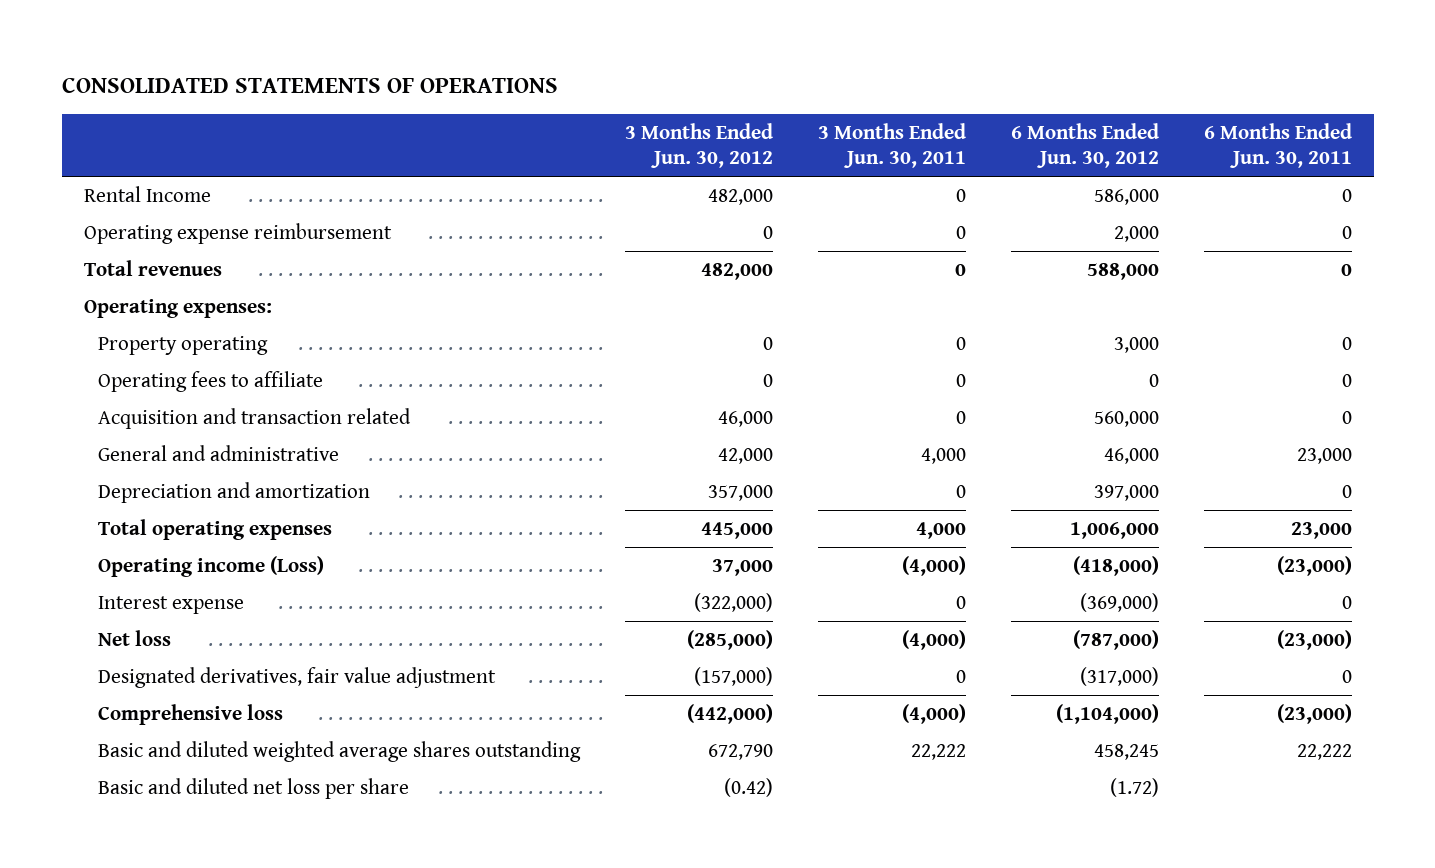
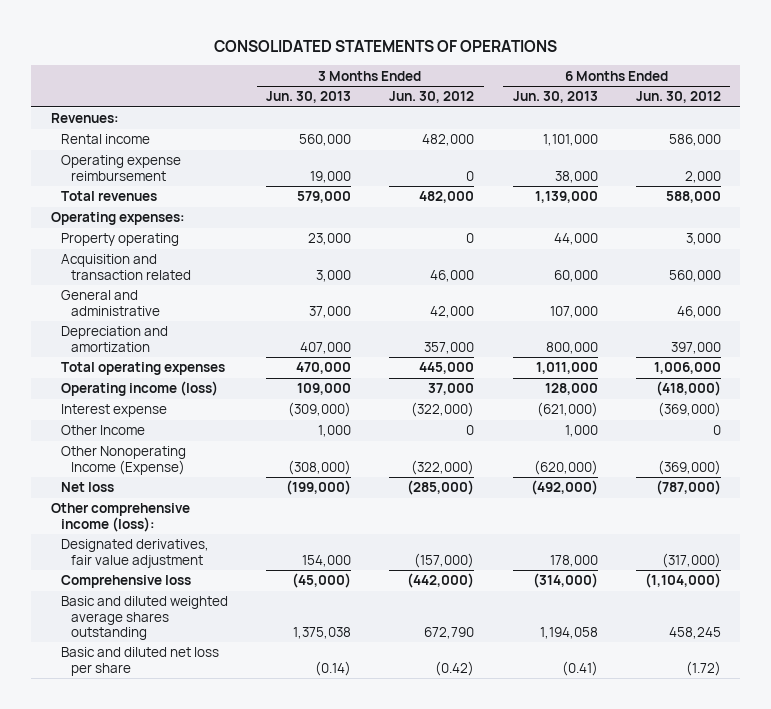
- | 3 Months Ended Jun. 30, 2012 | 3 Months Ended Jun. 30, 2011 | 6 Months Ended Jun. 30, 2012 | 6 Months Ended Jun. 30, 2011
+ | 3 Months Ended Jun. 30, 2013 | 3 Months Ended Jun. 30, 2012 | 6 Months Ended Jun. 30, 2013 | 6 Months Ended Jun. 30, 2012
- Rental Income | 482,000 | 0 | 586,000 | 0
+ Revenues:
+ Rental income | 560,000 | 482,000 | 1,101,000 | 586,000
- Operating fees to affiliate | 0 | 0 | 0 | 0
- Operating income (Loss) | 37,000 | (4,000) | (418,000) | (23,000)
+ Operating income (loss) | 109,000 | 37,000 | 128,000 | (418,000)
+ Other Income | 1,000 | 0 | 1,000 | 0
+ Other Nonoperating Income (Expense) | (308,000) | (322,000) | (620,000) | (369,000)
+ Other comprehensive income (loss):

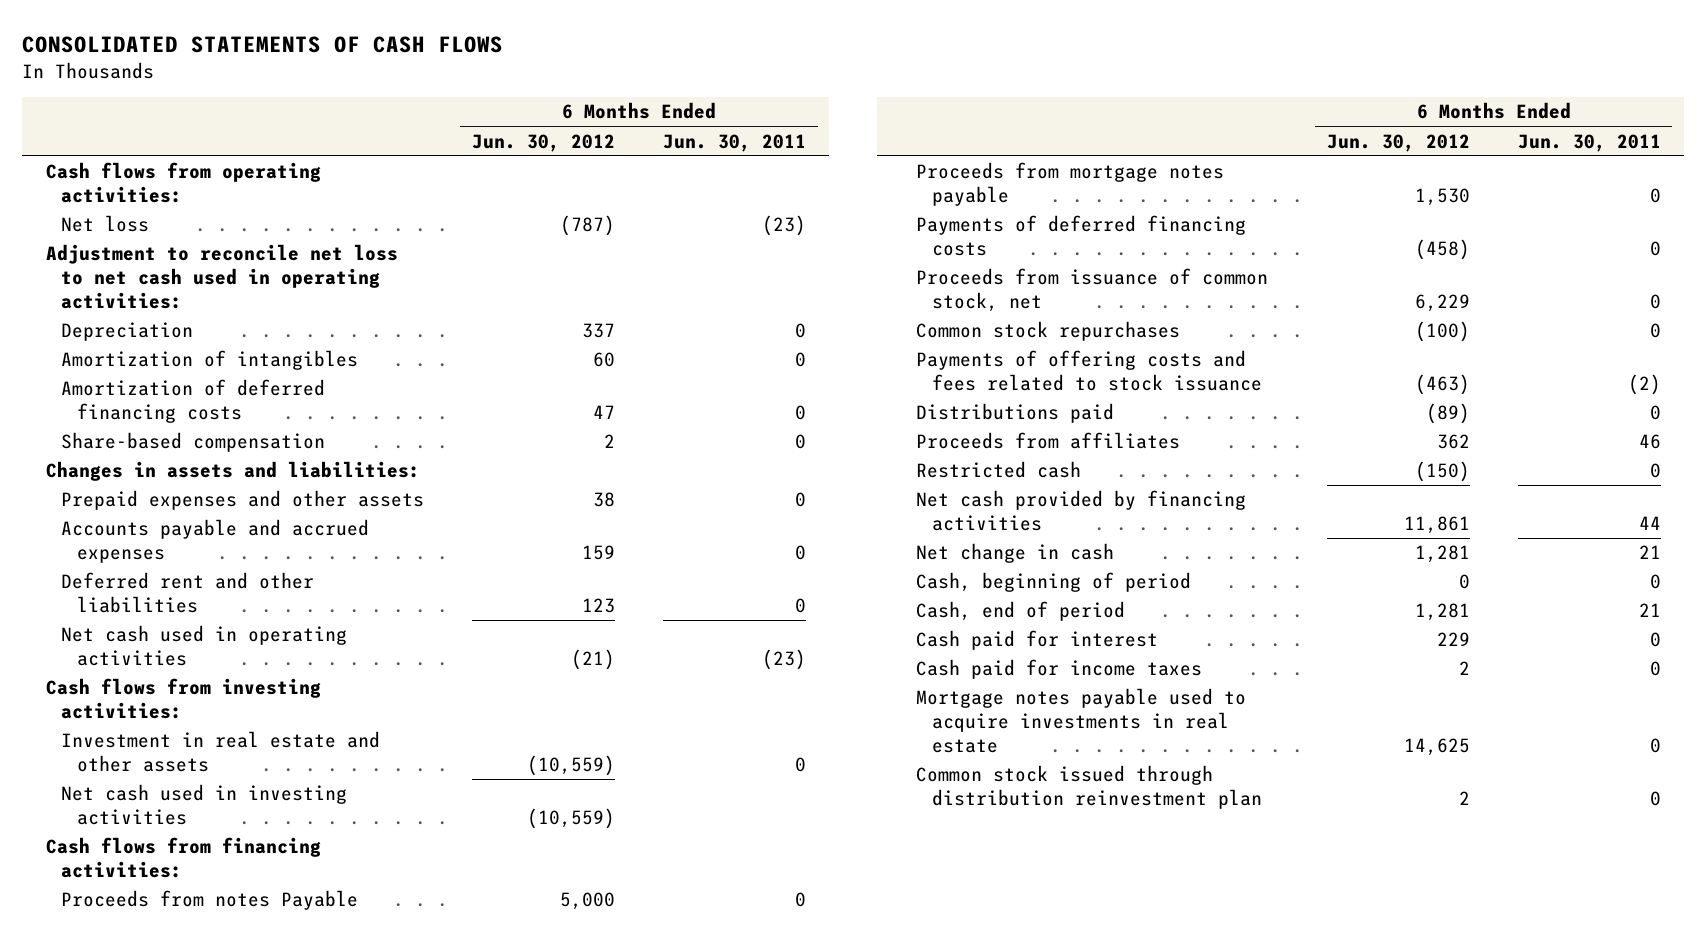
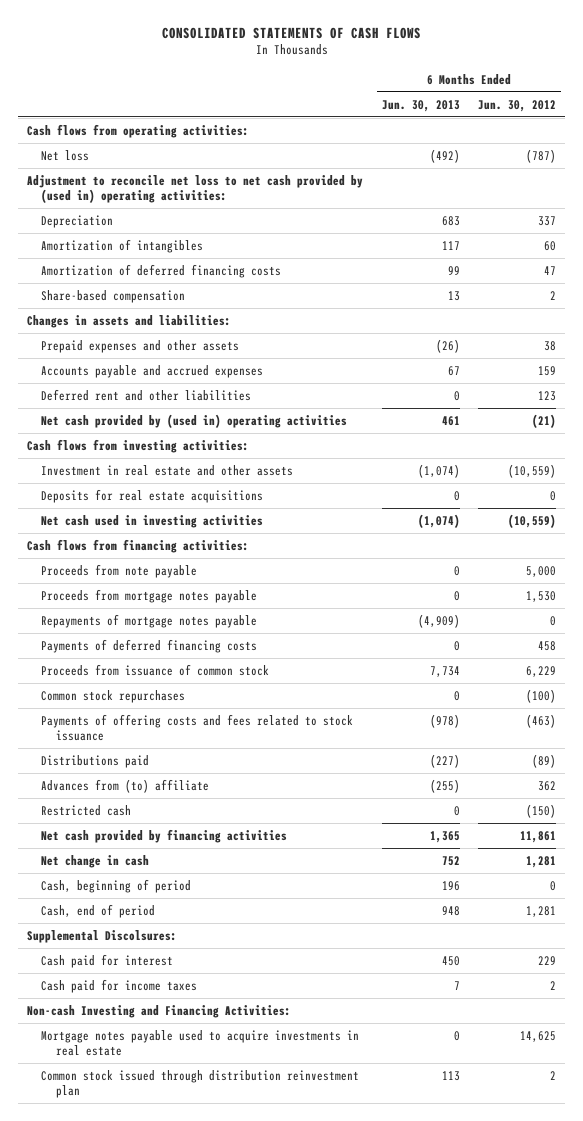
- | 6 Months Ended Jun. 30, 2012 | 6 Months Ended Jun. 30, 2011
+ | 6 Months Ended Jun. 30, 2013 | 6 Months Ended Jun. 30, 2012
- Adjustment to reconcile net loss to net cash used in operating activities:
+ Adjustment to reconcile net loss to net cash provided by (used in) operating activities:
- Net cash used in operating activities | (21) | (23)
+ Net cash provided by (used in) operating activities | 461 | (21)
+ Deposits for real estate acquisitions | 0 | 0
- Proceeds from notes Payable | 5,000 | 0
+ Proceeds from note payable | 0 | 5,000
- Payments of deferred financing costs | (458) | 0
- Proceeds from issuance of common stock, net | 6,229 | 0
+ Repayments of mortgage notes payable | (4,909) | 0
+ Payments of deferred financing costs | 0 | 458
+ Proceeds from issuance of common stock | 7,734 | 6,229
- Proceeds from affiliates | 362 | 46
+ Advances from (to) affiliate | (255) | 362
+ Supplemental Discolsures:
+ Non-cash Investing and Financing Activities:

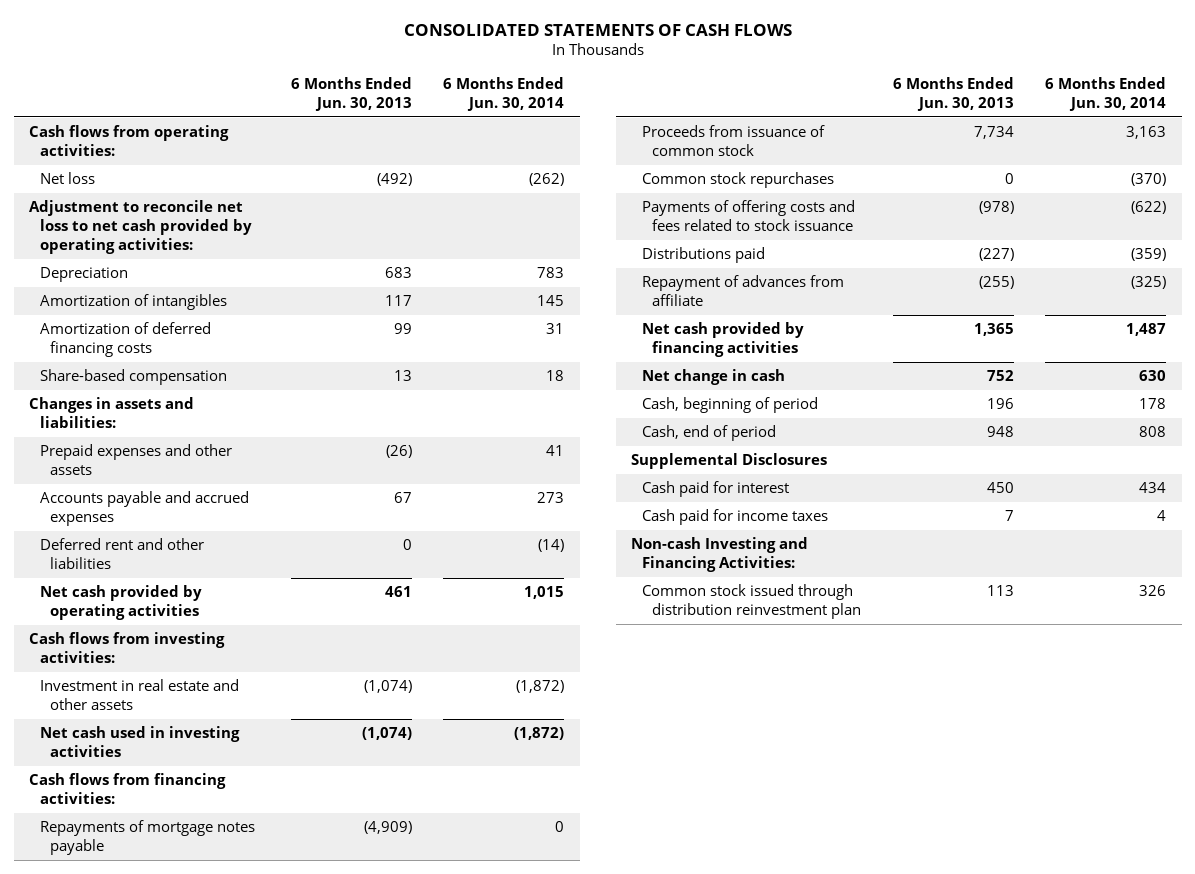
- | 6 Months Ended Jun. 30, 2013 | 6 Months Ended Jun. 30, 2012
+ | 6 Months Ended Jun. 30, 2013 | 6 Months Ended Jun. 30, 2014
- Adjustment to reconcile net loss to net cash provided by (used in) operating activities:
+ Adjustment to reconcile net loss to net cash provided by operating activities:
- Net cash provided by (used in) operating activities | 461 | (21)
+ Net cash provided by operating activities | 461 | 1,015
- Deposits for real estate acquisitions | 0 | 0
- Proceeds from note payable | 0 | 5,000
- Proceeds from mortgage notes payable | 0 | 1,530
- Payments of deferred financing costs | 0 | 458
- Advances from (to) affiliate | (255) | 362
- Restricted cash | 0 | (150)
+ Repayment of advances from affiliate | (255) | (325)
- Supplemental Discolsures:
+ Supplemental Disclosures
- Mortgage notes payable used to acquire investments in real estate | 0 | 14,625

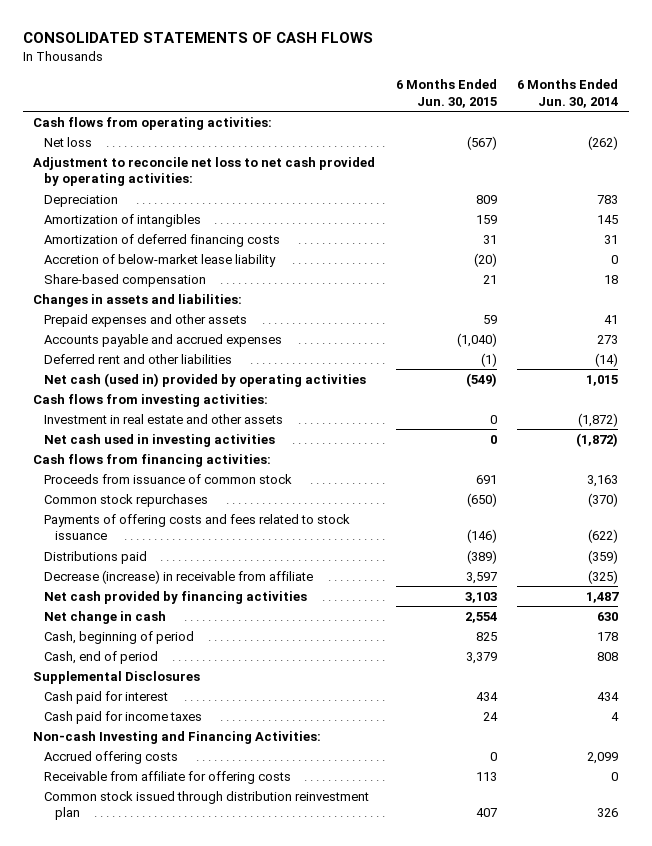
- | 6 Months Ended Jun. 30, 2013 | 6 Months Ended Jun. 30, 2014
+ | 6 Months Ended Jun. 30, 2015 | 6 Months Ended Jun. 30, 2014
+ Accretion of below-market lease liability | (20) | 0
- Net cash provided by operating activities | 461 | 1,015
+ Net cash (used in) provided by operating activities | (549) | 1,015
- Repayments of mortgage notes payable | (4,909) | 0
- Repayment of advances from affiliate | (255) | (325)
+ Decrease (increase) in receivable from affiliate | 3,597 | (325)
+ Accrued offering costs | 0 | 2,099
+ Receivable from affiliate for offering costs | 113 | 0

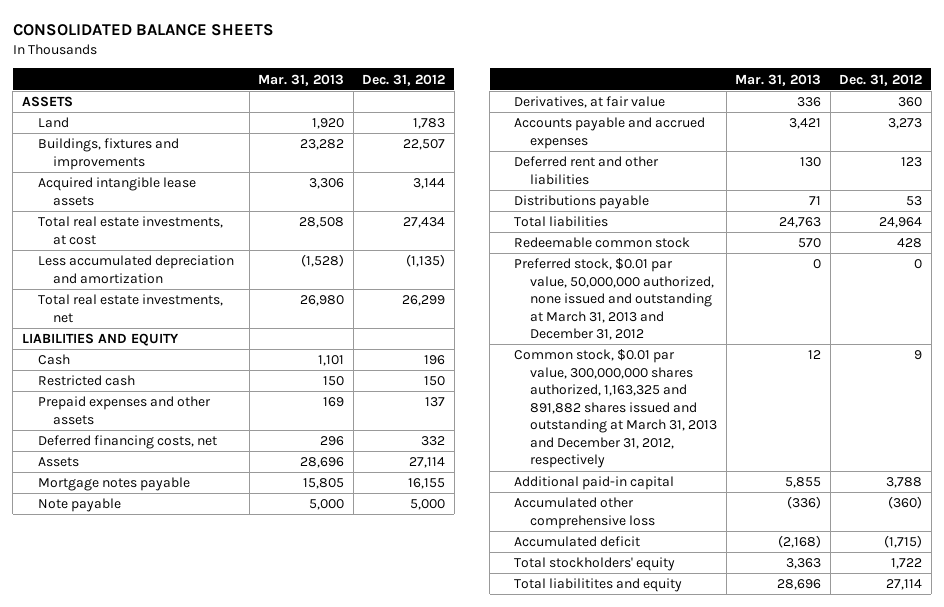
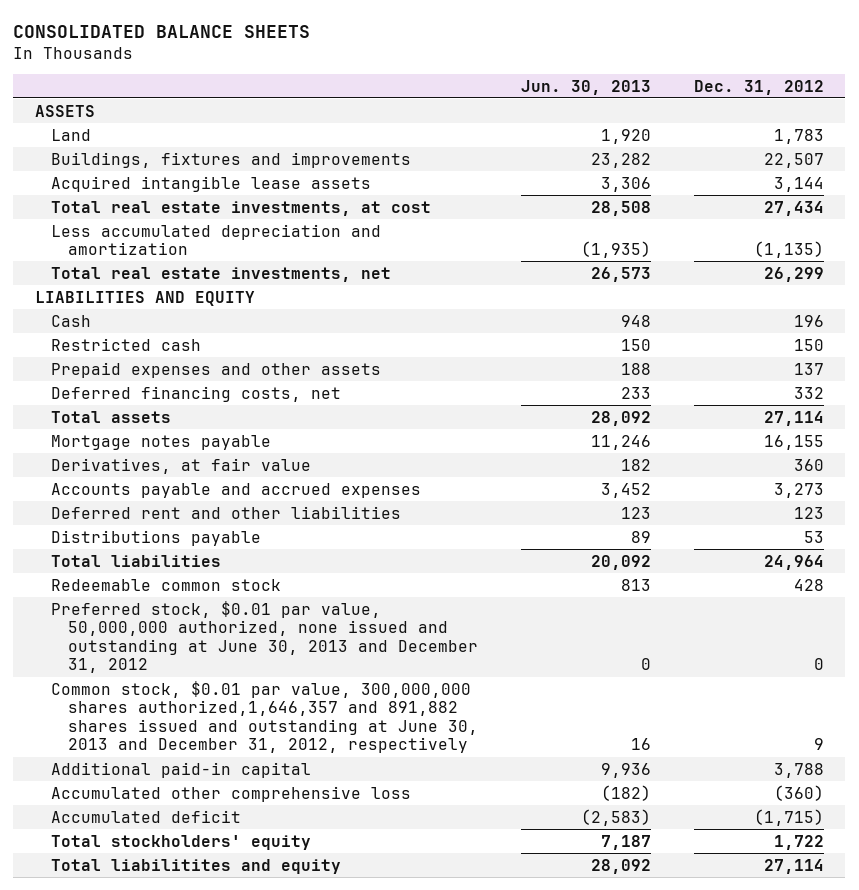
- | Mar. 31, 2013 | Dec. 31, 2012
+ | Jun. 30, 2013 | Dec. 31, 2012
- Assets | 28,696 | 27,114
+ Total assets | 28,092 | 27,114
- Note payable | 5,000 | 5,000
- Preferred stock, $0.01 par value, 50,000,000 authorized, none issued and outstanding at March 31, 2013 and December 31, 2012 | 0 | 0
- Common stock, $0.01 par value, 300,000,000 shares authorized, 1,163,325 and 891,882 shares issued and outstanding at March 31, 2013 and December 31, 2012, respectively | 12 | 9
+ Preferred stock, $0.01 par value, 50,000,000 authorized, none issued and outstanding at June 30, 2013 and December 31, 2012 | 0 | 0
+ Common stock, $0.01 par value, 300,000,000 shares authorized,1,646,357 and 891,882 shares issued and outstanding at June 30, 2013 and December 31, 2012, respectively | 16 | 9

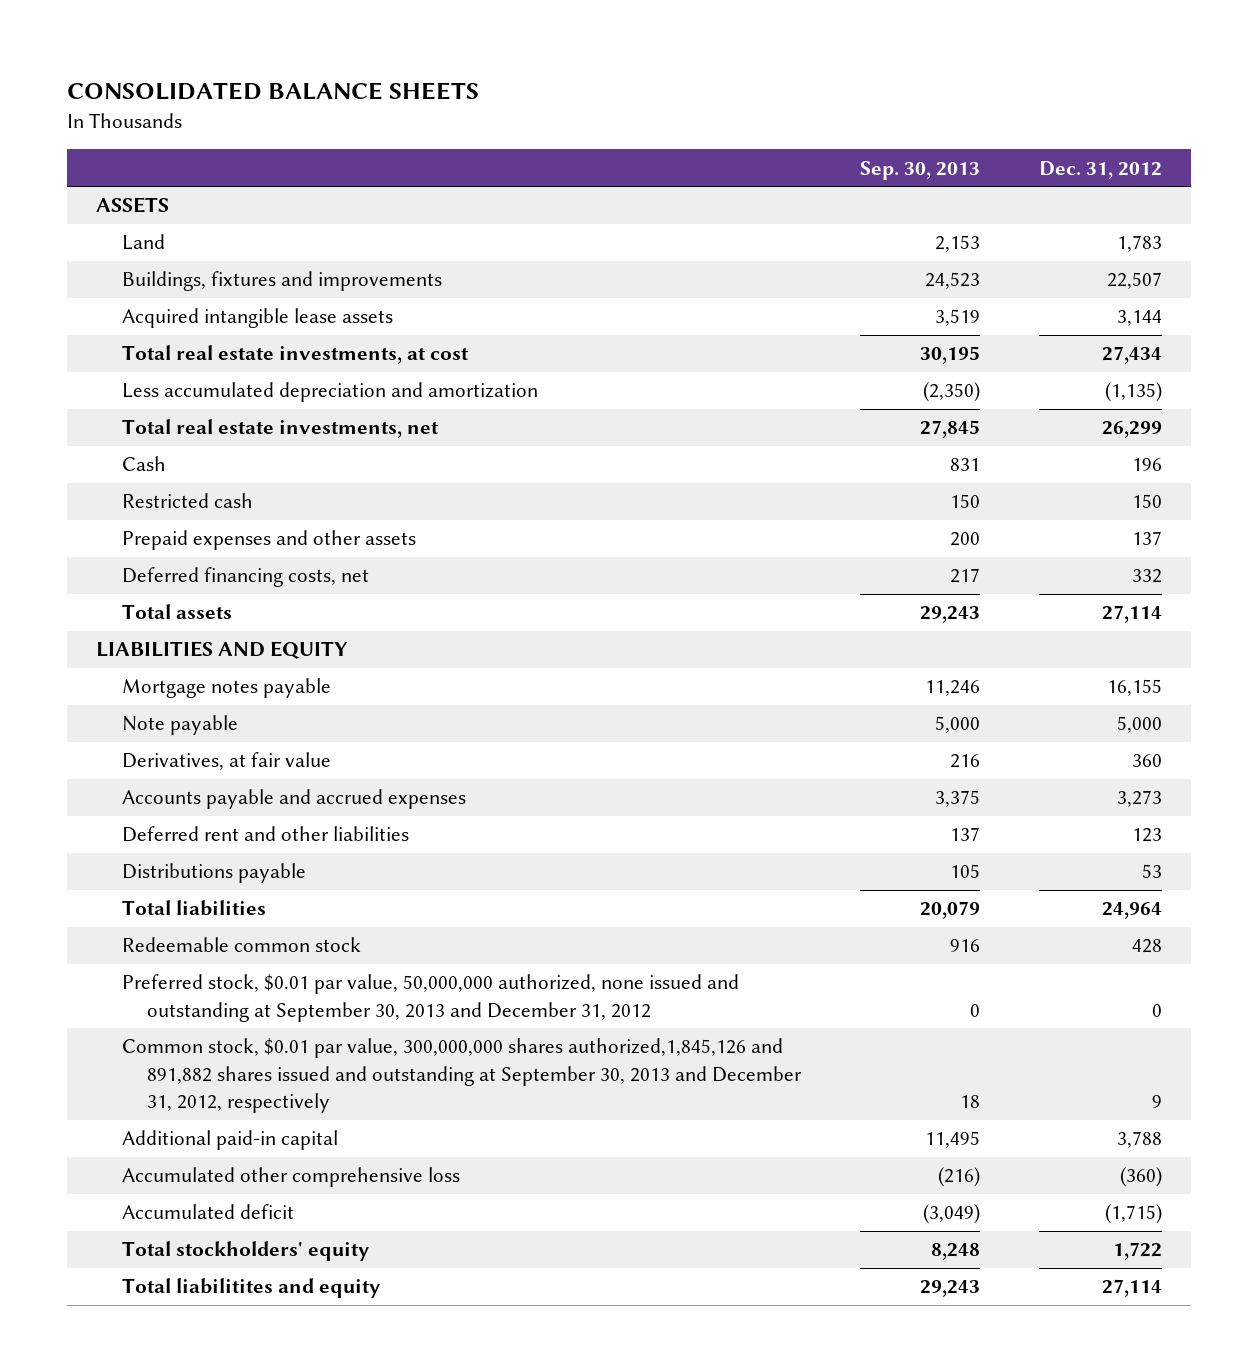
- | Jun. 30, 2013 | Dec. 31, 2012
+ | Sep. 30, 2013 | Dec. 31, 2012
moved down: LIABILITIES AND EQUITY
+ Note payable | 5,000 | 5,000
- Preferred stock, $0.01 par value, 50,000,000 authorized, none issued and outstanding at June 30, 2013 and December 31, 2012 | 0 | 0
- Common stock, $0.01 par value, 300,000,000 shares authorized,1,646,357 and 891,882 shares issued and outstanding at June 30, 2013 and December 31, 2012, respectively | 16 | 9
+ Preferred stock, $0.01 par value, 50,000,000 authorized, none issued and outstanding at September 30, 2013 and December 31, 2012 | 0 | 0
+ Common stock, $0.01 par value, 300,000,000 shares authorized,1,845,126 and 891,882 shares issued and outstanding at September 30, 2013 and December 31, 2012, respectively | 18 | 9

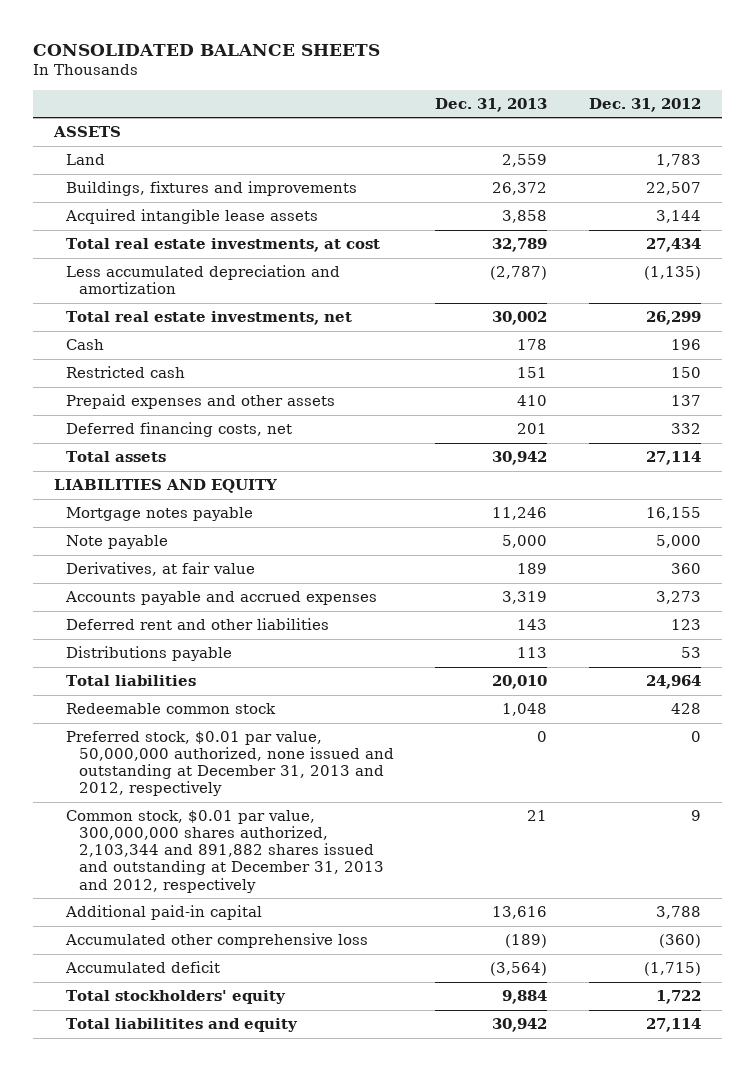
- | Sep. 30, 2013 | Dec. 31, 2012
+ | Dec. 31, 2013 | Dec. 31, 2012
- Preferred stock, $0.01 par value, 50,000,000 authorized, none issued and outstanding at September 30, 2013 and December 31, 2012 | 0 | 0
- Common stock, $0.01 par value, 300,000,000 shares authorized,1,845,126 and 891,882 shares issued and outstanding at September 30, 2013 and December 31, 2012, respectively | 18 | 9
+ Preferred stock, $0.01 par value, 50,000,000 authorized, none issued and outstanding at December 31, 2013 and 2012, respectively | 0 | 0
+ Common stock, $0.01 par value, 300,000,000 shares authorized, 2,103,344 and 891,882 shares issued and outstanding at December 31, 2013 and 2012, respectively | 21 | 9

